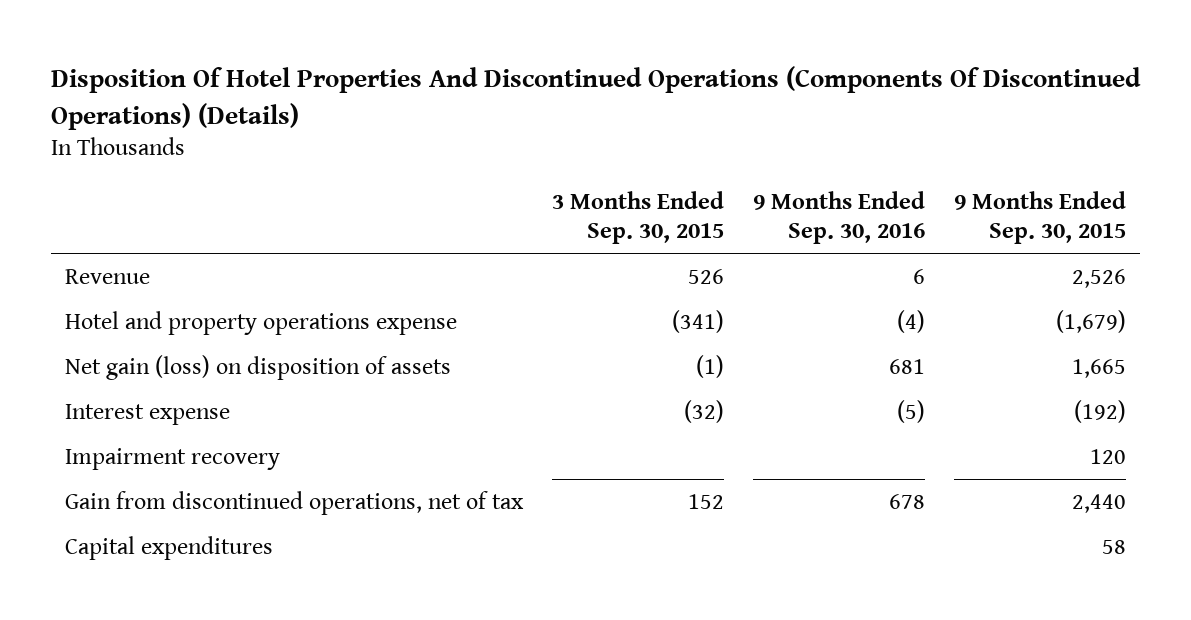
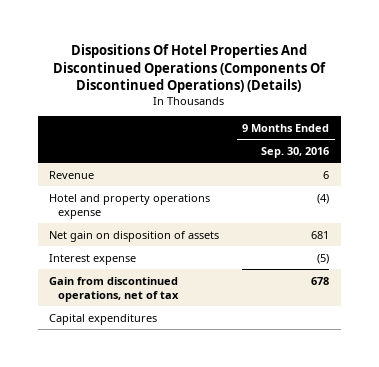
- Disposition Of Hotel Properties And Discontinued Operations (Components Of Discontinued Operations) (Details)
+ Dispositions Of Hotel Properties And Discontinued Operations (Components Of Discontinued Operations) (Details)
- | 3 Months Ended Sep. 30, 2015 | 9 Months Ended Sep. 30, 2016 | 9 Months Ended Sep. 30, 2015
+ | 9 Months Ended Sep. 30, 2016
- Net gain (loss) on disposition of assets | (1) | 681 | 1,665
+ Net gain on disposition of assets | 681
- Impairment recovery | | | 120

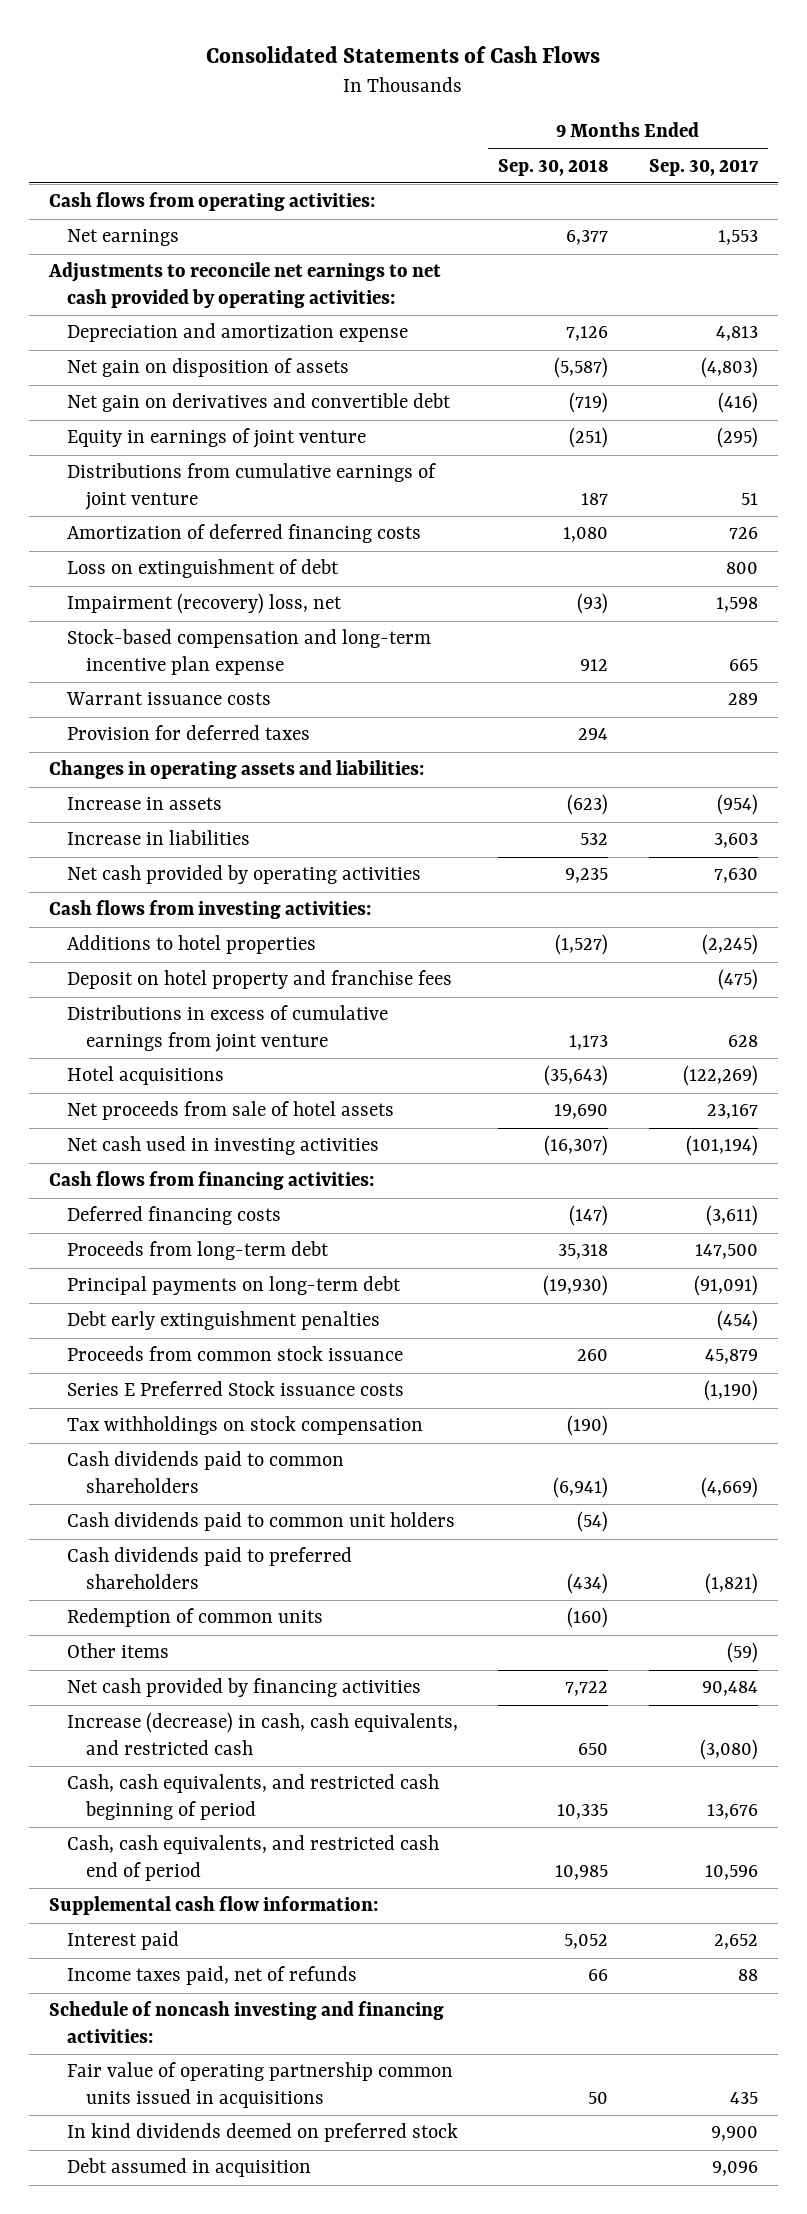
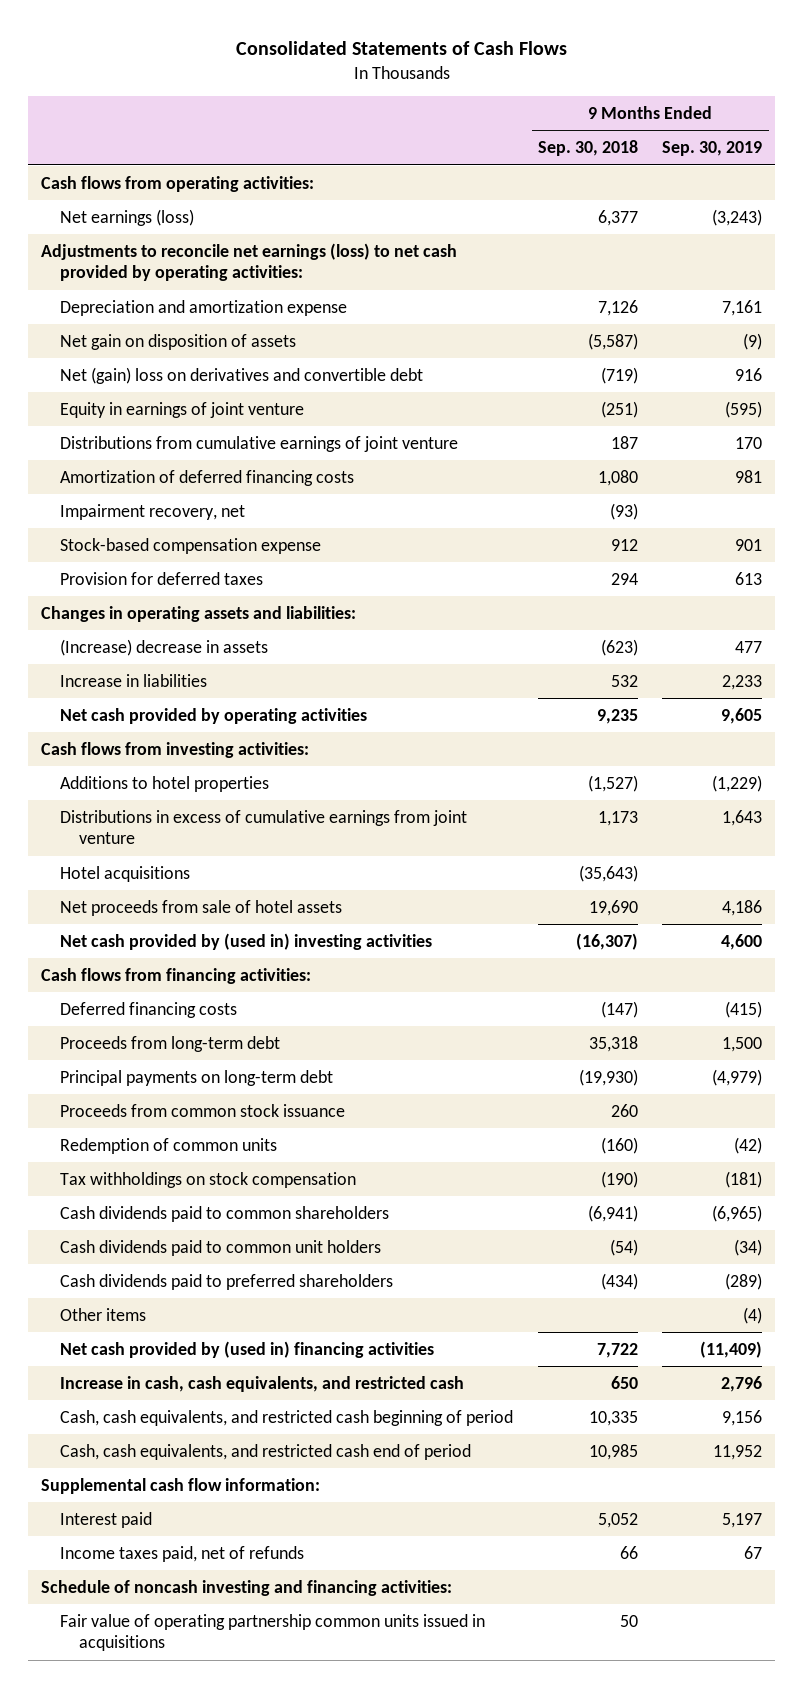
- | 9 Months Ended Sep. 30, 2018 | 9 Months Ended Sep. 30, 2017
+ | 9 Months Ended Sep. 30, 2018 | 9 Months Ended Sep. 30, 2019
- Net earnings | 6,377 | 1,553
- Adjustments to reconcile net earnings to net cash provided by operating activities:
+ Net earnings (loss) | 6,377 | (3,243)
+ Adjustments to reconcile net earnings (loss) to net cash provided by operating activities:
- Net gain on derivatives and convertible debt | (719) | (416)
+ Net (gain) loss on derivatives and convertible debt | (719) | 916
- Loss on extinguishment of debt | | 800
- Impairment (recovery) loss, net | (93) | 1,598
- Stock-based compensation and long-term incentive plan expense | 912 | 665
- Warrant issuance costs | | 289
+ Impairment recovery, net | (93) |
+ Stock-based compensation expense | 912 | 901
- Increase in assets | (623) | (954)
+ (Increase) decrease in assets | (623) | 477
- Deposit on hotel property and franchise fees | | (475)
- Net cash used in investing activities | (16,307) | (101,194)
+ Net cash provided by (used in) investing activities | (16,307) | 4,600
- Debt early extinguishment penalties | | (454)
- Series E Preferred Stock issuance costs | | (1,190)
moved up: Redemption of common units | (160) | (42)
- Net cash provided by financing activities | 7,722 | 90,484
- Increase (decrease) in cash, cash equivalents, and restricted cash | 650 | (3,080)
+ Net cash provided by (used in) financing activities | 7,722 | (11,409)
+ Increase in cash, cash equivalents, and restricted cash | 650 | 2,796
- In kind dividends deemed on preferred stock | | 9,900
- Debt assumed in acquisition | | 9,096

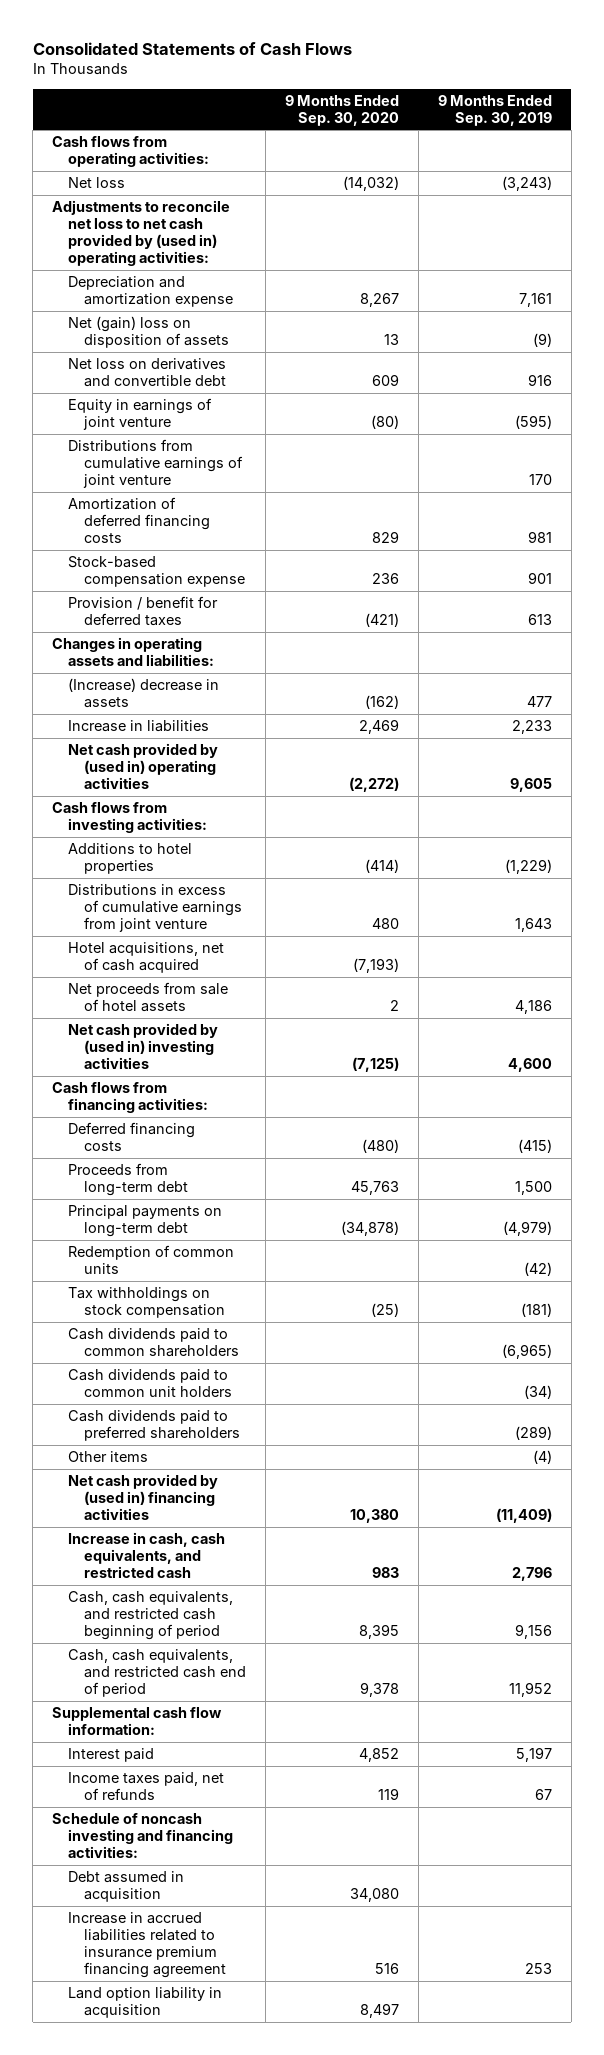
- | 9 Months Ended Sep. 30, 2018 | 9 Months Ended Sep. 30, 2019
+ | 9 Months Ended Sep. 30, 2020 | 9 Months Ended Sep. 30, 2019
- Net earnings (loss) | 6,377 | (3,243)
- Adjustments to reconcile net earnings (loss) to net cash provided by operating activities:
+ Net loss | (14,032) | (3,243)
+ Adjustments to reconcile net loss to net cash provided by (used in) operating activities:
- Net gain on disposition of assets | (5,587) | (9)
- Net (gain) loss on derivatives and convertible debt | (719) | 916
+ Net (gain) loss on disposition of assets | 13 | (9)
+ Net loss on derivatives and convertible debt | 609 | 916
- Impairment recovery, net | (93) |
- Provision for deferred taxes | 294 | 613
+ Provision / benefit for deferred taxes | (421) | 613
- Net cash provided by operating activities | 9,235 | 9,605
+ Net cash provided by (used in) operating activities | (2,272) | 9,605
- Hotel acquisitions | (35,643) |
+ Hotel acquisitions, net of cash acquired | (7,193) |
- Proceeds from common stock issuance | 260 |
- Fair value of operating partnership common units issued in acquisitions | 50 |
+ Debt assumed in acquisition | 34,080 |
+ Increase in accrued liabilities related to insurance premium financing agreement | 516 | 253
+ Land option liability in acquisition | 8,497 |

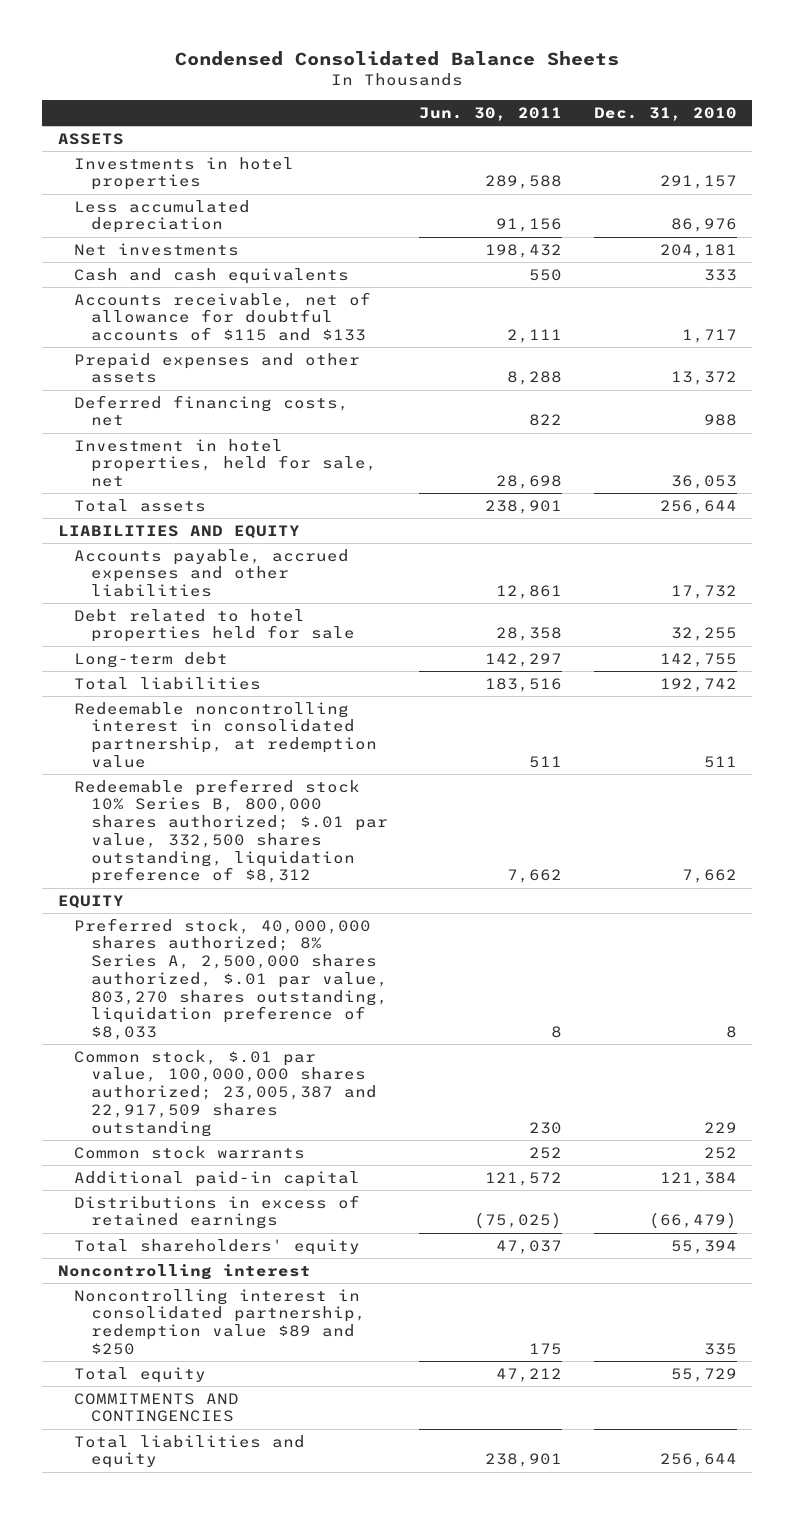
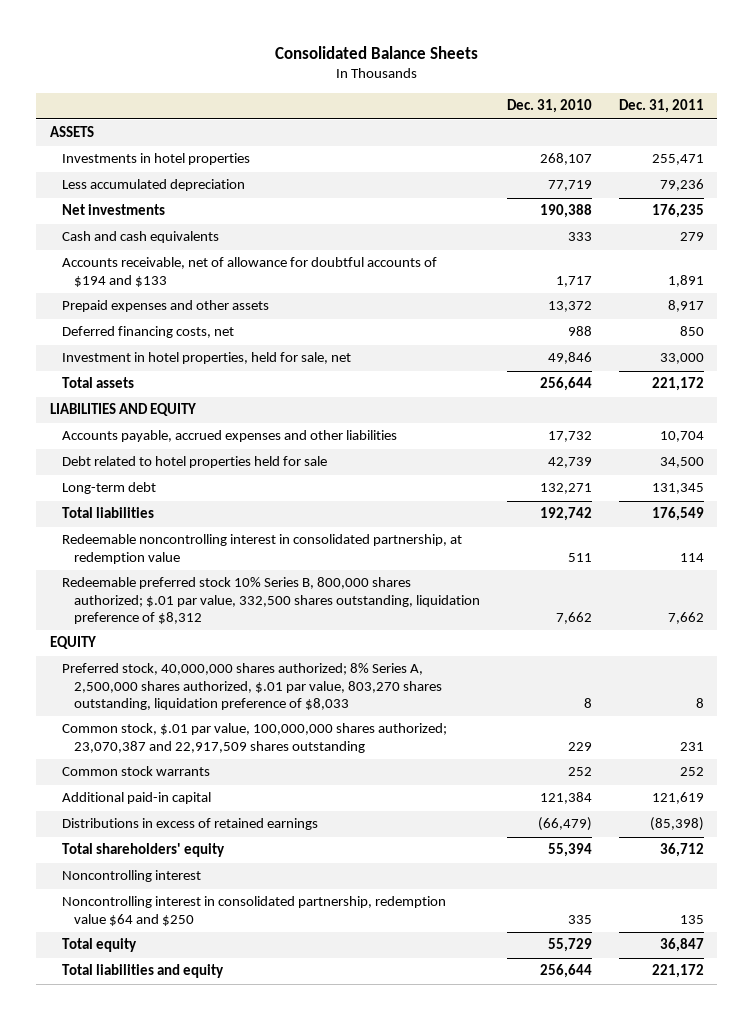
- Condensed Consolidated Balance Sheets
+ Consolidated Balance Sheets
- | Jun. 30, 2011 | Dec. 31, 2010
+ | Dec. 31, 2010 | Dec. 31, 2011
- Investments in hotel properties | 289,588 | 291,157
- Less accumulated depreciation | 91,156 | 86,976
- Net investments | 198,432 | 204,181
+ Investments in hotel properties | 268,107 | 255,471
+ Less accumulated depreciation | 77,719 | 79,236
+ Net investments | 190,388 | 176,235
- Accounts receivable, net of allowance for doubtful accounts of $115 and $133 | 2,111 | 1,717
+ Accounts receivable, net of allowance for doubtful accounts of $194 and $133 | 1,717 | 1,891
- Investment in hotel properties, held for sale, net | 28,698 | 36,053
+ Investment in hotel properties, held for sale, net | 49,846 | 33,000
- Debt related to hotel properties held for sale | 28,358 | 32,255
- Long-term debt | 142,297 | 142,755
+ Debt related to hotel properties held for sale | 42,739 | 34,500
+ Long-term debt | 132,271 | 131,345
- Common stock, $.01 par value, 100,000,000 shares authorized; 23,005,387 and 22,917,509 shares outstanding | 230 | 229
+ Common stock, $.01 par value, 100,000,000 shares authorized; 23,070,387 and 22,917,509 shares outstanding | 229 | 231
- Noncontrolling interest in consolidated partnership, redemption value $89 and $250 | 175 | 335
+ Noncontrolling interest in consolidated partnership, redemption value $64 and $250 | 335 | 135
- COMMITMENTS AND CONTINGENCIES

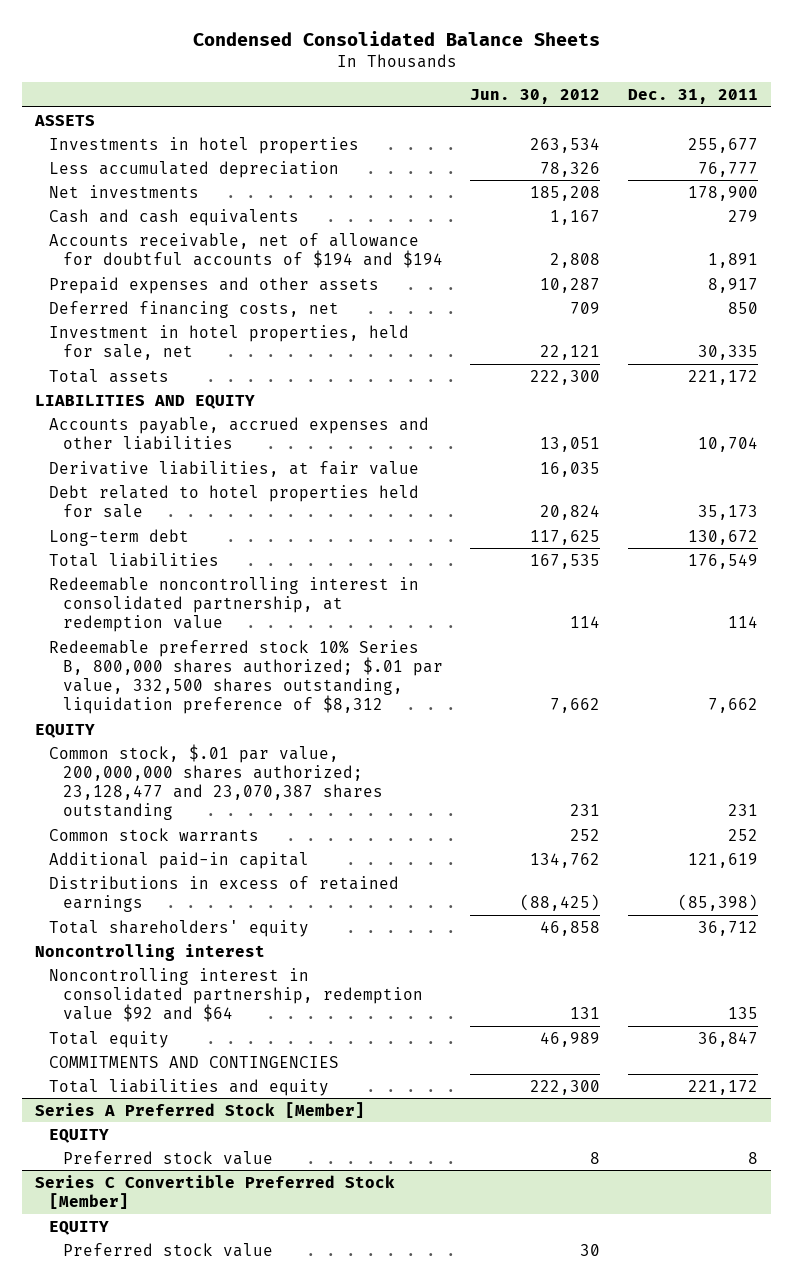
- Consolidated Balance Sheets
+ Condensed Consolidated Balance Sheets
- | Dec. 31, 2010 | Dec. 31, 2011
+ | Jun. 30, 2012 | Dec. 31, 2011
- Investments in hotel properties | 268,107 | 255,471
- Less accumulated depreciation | 77,719 | 79,236
- Net investments | 190,388 | 176,235
+ Investments in hotel properties | 263,534 | 255,677
+ Less accumulated depreciation | 78,326 | 76,777
+ Net investments | 185,208 | 178,900
- Accounts receivable, net of allowance for doubtful accounts of $194 and $133 | 1,717 | 1,891
+ Accounts receivable, net of allowance for doubtful accounts of $194 and $194 | 2,808 | 1,891
- Investment in hotel properties, held for sale, net | 49,846 | 33,000
+ Investment in hotel properties, held for sale, net | 22,121 | 30,335
- Debt related to hotel properties held for sale | 42,739 | 34,500
- Long-term debt | 132,271 | 131,345
+ Derivative liabilities, at fair value | 16,035 |
+ Debt related to hotel properties held for sale | 20,824 | 35,173
+ Long-term debt | 117,625 | 130,672
- Preferred stock, 40,000,000 shares authorized; 8% Series A, 2,500,000 shares authorized, $.01 par value, 803,270 shares outstanding, liquidation preference of $8,033 | 8 | 8
- Common stock, $.01 par value, 100,000,000 shares authorized; 23,070,387 and 22,917,509 shares outstanding | 229 | 231
+ Common stock, $.01 par value, 200,000,000 shares authorized; 23,128,477 and 23,070,387 shares outstanding | 231 | 231
- Noncontrolling interest in consolidated partnership, redemption value $64 and $250 | 335 | 135
+ Noncontrolling interest in consolidated partnership, redemption value $92 and $64 | 131 | 135
+ COMMITMENTS AND CONTINGENCIES
+ Series A Preferred Stock [Member]
+ EQUITY
+ Preferred stock value | 8 | 8
+ Series C Convertible Preferred Stock [Member]
+ EQUITY
+ Preferred stock value | 30 |

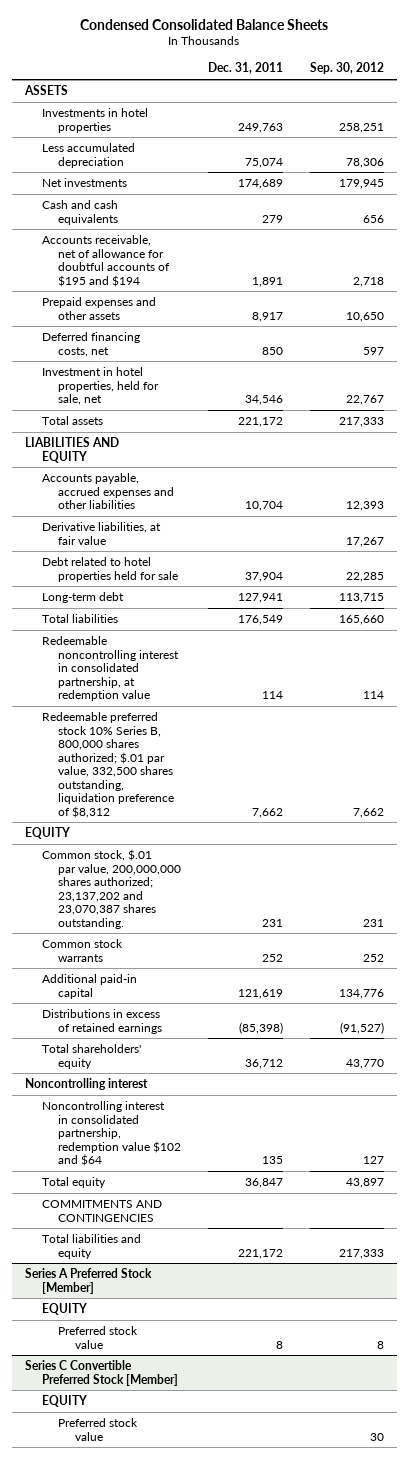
- | Jun. 30, 2012 | Dec. 31, 2011
+ | Dec. 31, 2011 | Sep. 30, 2012
- Investments in hotel properties | 263,534 | 255,677
- Less accumulated depreciation | 78,326 | 76,777
- Net investments | 185,208 | 178,900
+ Investments in hotel properties | 249,763 | 258,251
+ Less accumulated depreciation | 75,074 | 78,306
+ Net investments | 174,689 | 179,945
- Accounts receivable, net of allowance for doubtful accounts of $194 and $194 | 2,808 | 1,891
+ Accounts receivable, net of allowance for doubtful accounts of $195 and $194 | 1,891 | 2,718
- Investment in hotel properties, held for sale, net | 22,121 | 30,335
+ Investment in hotel properties, held for sale, net | 34,546 | 22,767
- Debt related to hotel properties held for sale | 20,824 | 35,173
- Long-term debt | 117,625 | 130,672
+ Debt related to hotel properties held for sale | 37,904 | 22,285
+ Long-term debt | 127,941 | 113,715
- Common stock, $.01 par value, 200,000,000 shares authorized; 23,128,477 and 23,070,387 shares outstanding | 231 | 231
+ Common stock, $.01 par value, 200,000,000 shares authorized; 23,137,202 and 23,070,387 shares outstanding. | 231 | 231
- Noncontrolling interest in consolidated partnership, redemption value $92 and $64 | 131 | 135
+ Noncontrolling interest in consolidated partnership, redemption value $102 and $64 | 135 | 127

